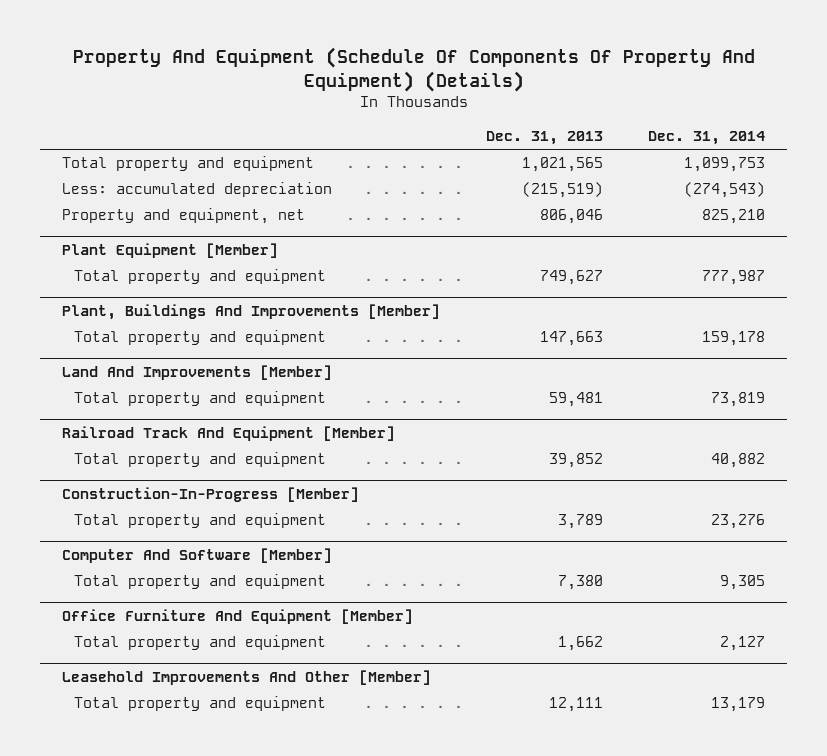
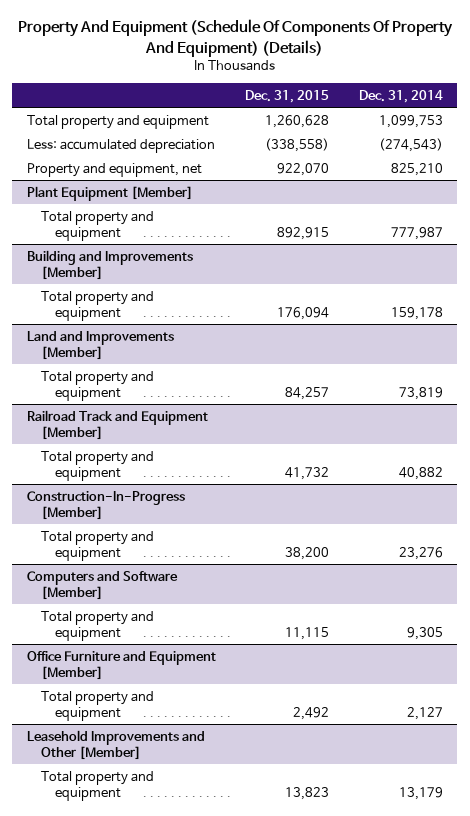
- | Dec. 31, 2013 | Dec. 31, 2014
+ | Dec. 31, 2015 | Dec. 31, 2014
- Plant, Buildings And Improvements [Member]
+ Building and Improvements [Member]
- Land And Improvements [Member]
+ Land and Improvements [Member]
- Railroad Track And Equipment [Member]
+ Railroad Track and Equipment [Member]
- Computer And Software [Member]
+ Computers and Software [Member]
- Office Furniture And Equipment [Member]
+ Office Furniture and Equipment [Member]
- Leasehold Improvements And Other [Member]
+ Leasehold Improvements and Other [Member]

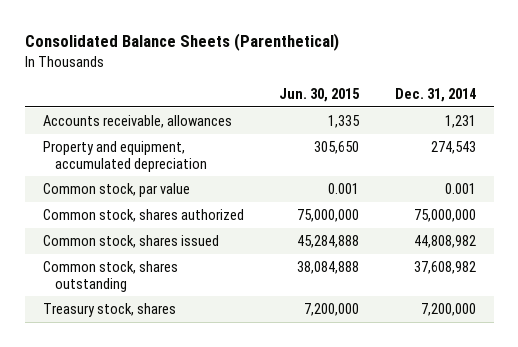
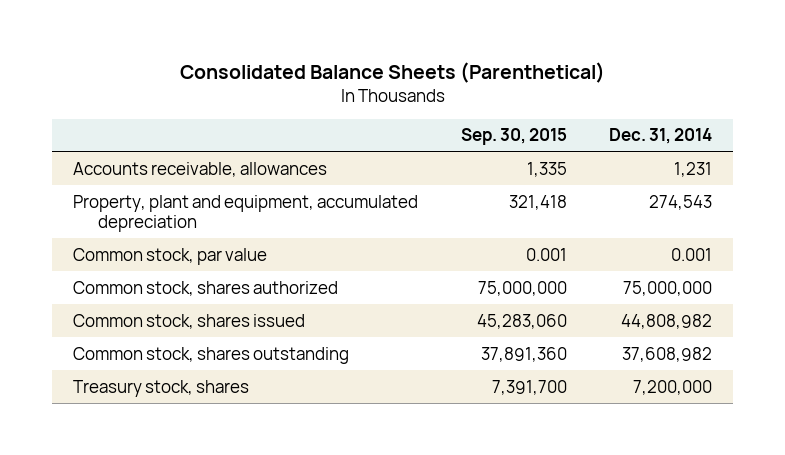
- | Jun. 30, 2015 | Dec. 31, 2014
+ | Sep. 30, 2015 | Dec. 31, 2014
- Property and equipment, accumulated depreciation | 305,650 | 274,543
+ Property, plant and equipment, accumulated depreciation | 321,418 | 274,543

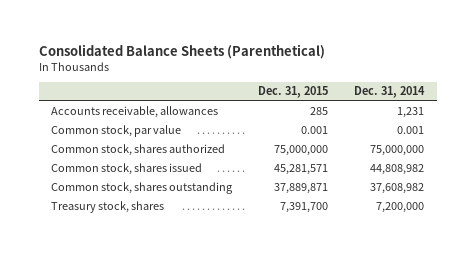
- | Sep. 30, 2015 | Dec. 31, 2014
+ | Dec. 31, 2015 | Dec. 31, 2014
- Property, plant and equipment, accumulated depreciation | 321,418 | 274,543

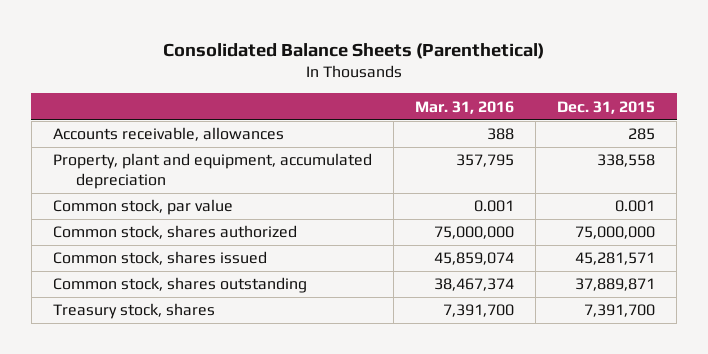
- | Dec. 31, 2015 | Dec. 31, 2014
+ | Mar. 31, 2016 | Dec. 31, 2015
+ Property, plant and equipment, accumulated depreciation | 357,795 | 338,558

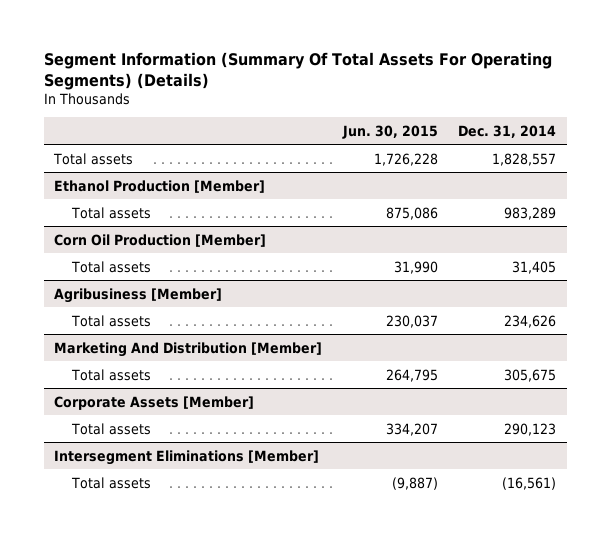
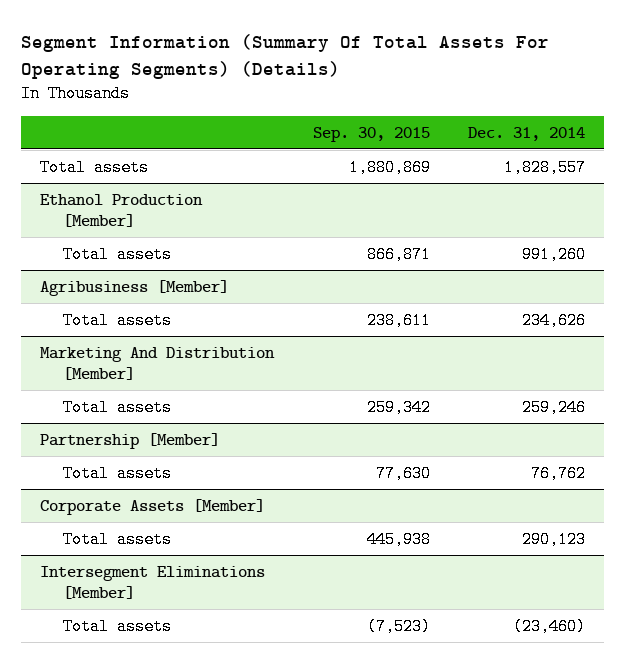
- | Jun. 30, 2015 | Dec. 31, 2014
+ | Sep. 30, 2015 | Dec. 31, 2014
@ Ethanol Production [Member]
- Total assets | 875,086 | 983,289
- Corn Oil Production [Member]
- Total assets | 31,990 | 31,405
@ Ethanol Production [Member]
+ Total assets | 866,871 | 991,260
@ Marketing And Distribution [Member]
- Total assets | 264,795 | 305,675
+ Total assets | 259,342 | 259,246
+ Partnership [Member]
+ Total assets | 77,630 | 76,762
@ Intersegment Eliminations [Member]
- Total assets | (9,887) | (16,561)
+ Total assets | (7,523) | (23,460)

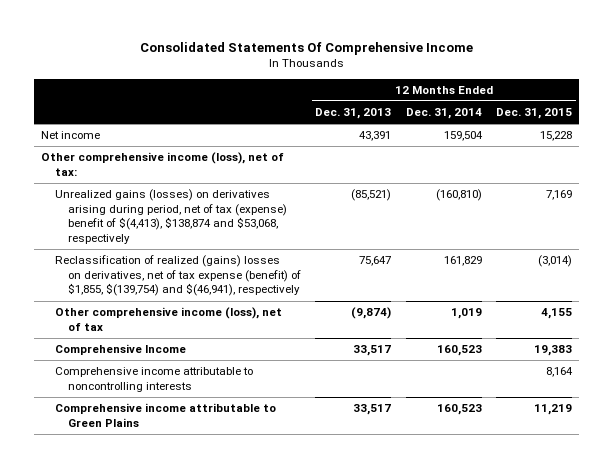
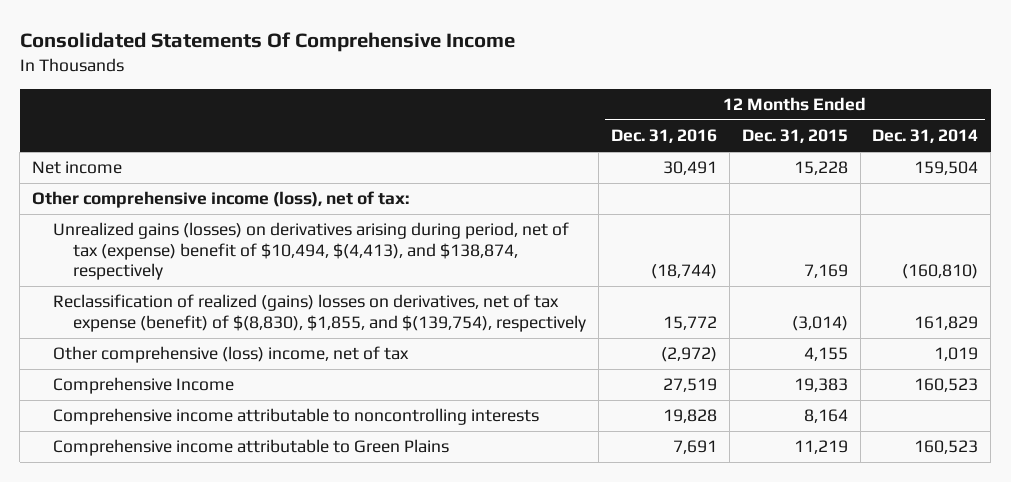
- | 12 Months Ended Dec. 31, 2013 | 12 Months Ended Dec. 31, 2014 | 12 Months Ended Dec. 31, 2015
+ | 12 Months Ended Dec. 31, 2016 | 12 Months Ended Dec. 31, 2015 | 12 Months Ended Dec. 31, 2014
- Unrealized gains (losses) on derivatives arising during period, net of tax (expense) benefit of $(4,413), $138,874 and $53,068, respectively | (85,521) | (160,810) | 7,169
- Reclassification of realized (gains) losses on derivatives, net of tax expense (benefit) of $1,855, $(139,754) and $(46,941), respectively | 75,647 | 161,829 | (3,014)
- Other comprehensive income (loss), net of tax | (9,874) | 1,019 | 4,155
+ Unrealized gains (losses) on derivatives arising during period, net of tax (expense) benefit of $10,494, $(4,413), and $138,874, respectively | (18,744) | 7,169 | (160,810)
+ Reclassification of realized (gains) losses on derivatives, net of tax expense (benefit) of $(8,830), $1,855, and $(139,754), respectively | 15,772 | (3,014) | 161,829
+ Other comprehensive (loss) income, net of tax | (2,972) | 4,155 | 1,019

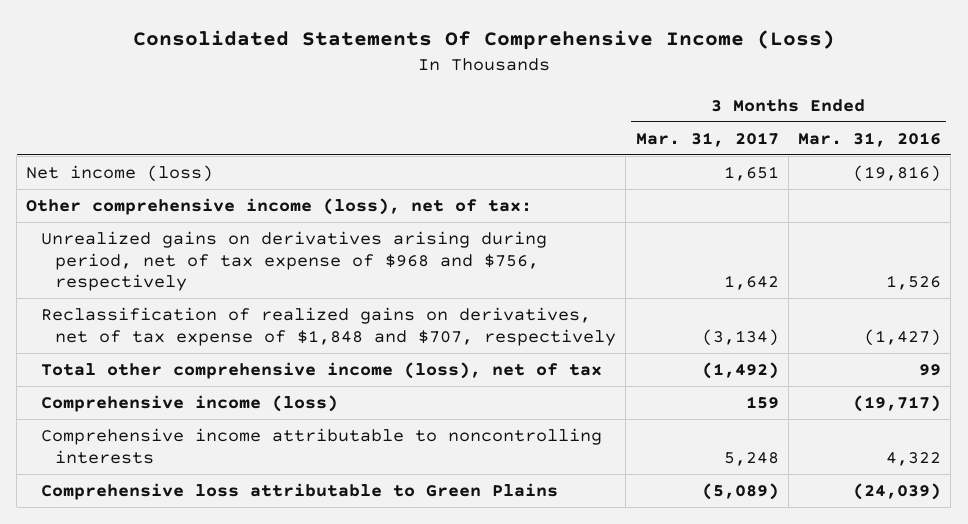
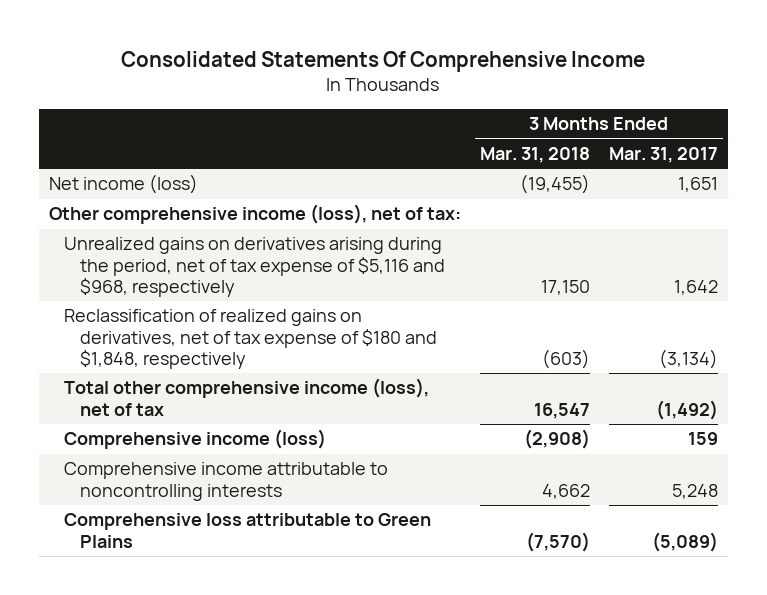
- Consolidated Statements Of Comprehensive Income (Loss)
+ Consolidated Statements Of Comprehensive Income
- | 3 Months Ended Mar. 31, 2017 | 3 Months Ended Mar. 31, 2016
+ | 3 Months Ended Mar. 31, 2018 | 3 Months Ended Mar. 31, 2017
- Unrealized gains on derivatives arising during period, net of tax expense of $968 and $756, respectively | 1,642 | 1,526
- Reclassification of realized gains on derivatives, net of tax expense of $1,848 and $707, respectively | (3,134) | (1,427)
+ Unrealized gains on derivatives arising during the period, net of tax expense of $5,116 and $968, respectively | 17,150 | 1,642
+ Reclassification of realized gains on derivatives, net of tax expense of $180 and $1,848, respectively | (603) | (3,134)

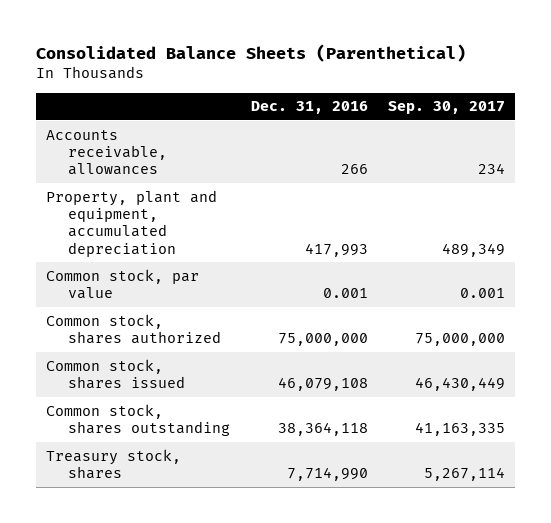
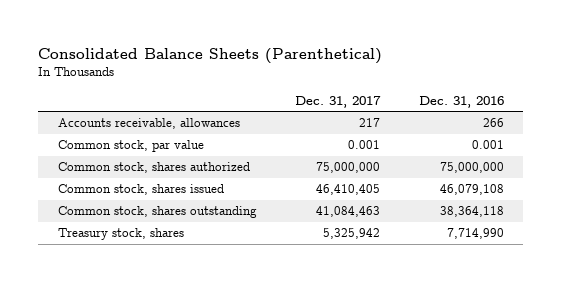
- | Dec. 31, 2016 | Sep. 30, 2017
+ | Dec. 31, 2017 | Dec. 31, 2016
- Property, plant and equipment, accumulated depreciation | 417,993 | 489,349

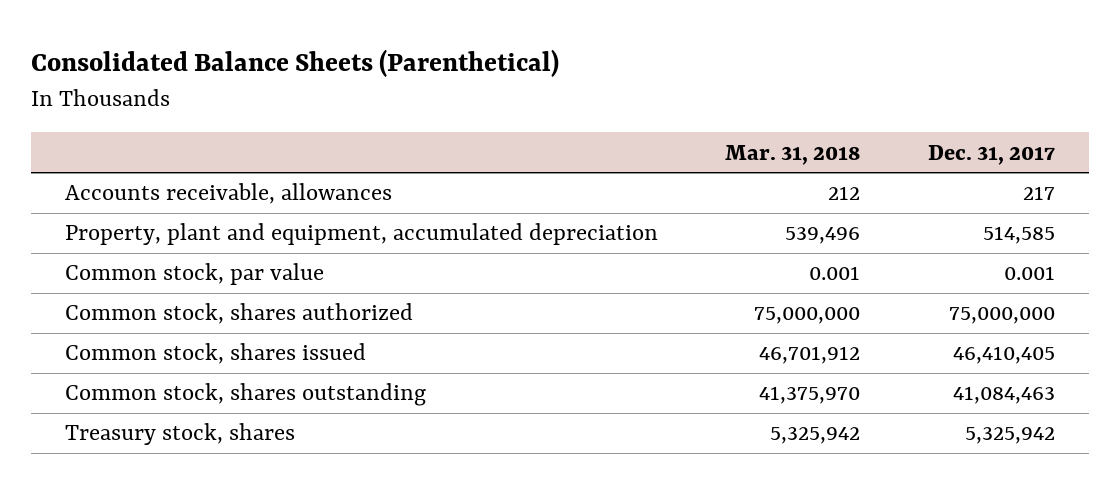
- | Dec. 31, 2017 | Dec. 31, 2016
+ | Mar. 31, 2018 | Dec. 31, 2017
+ Property, plant and equipment, accumulated depreciation | 539,496 | 514,585

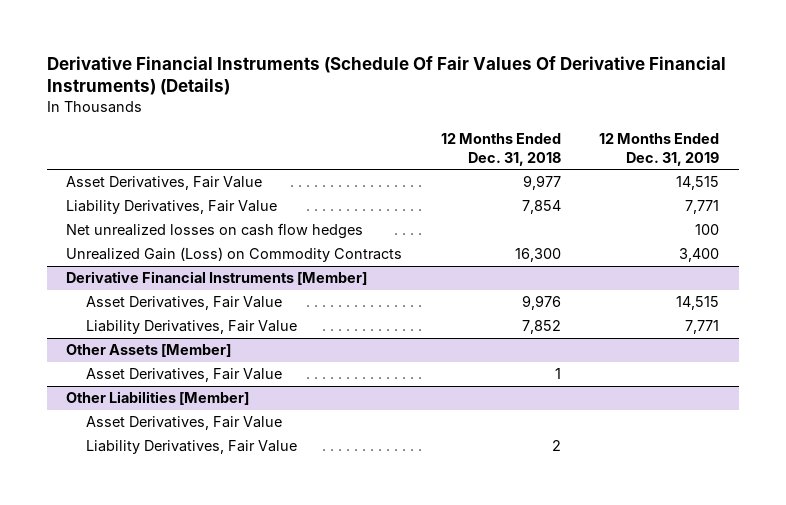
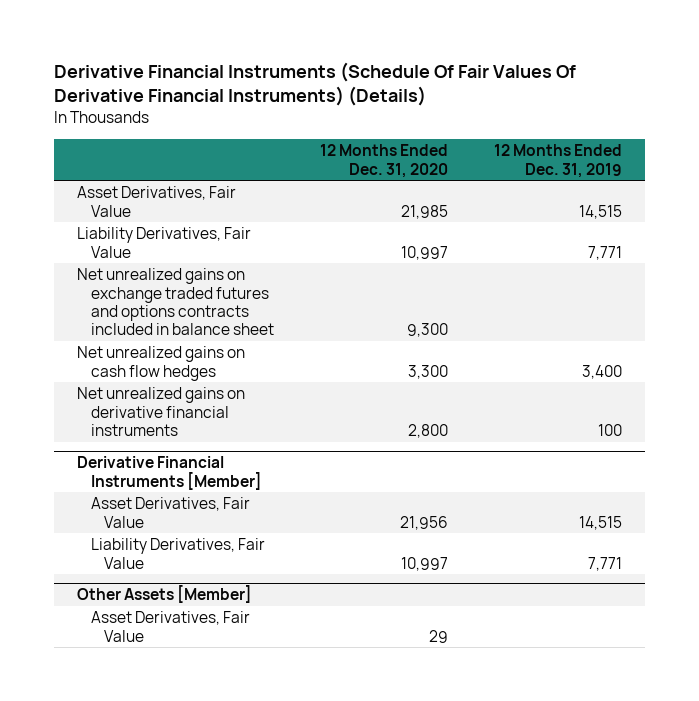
- | 12 Months Ended Dec. 31, 2018 | 12 Months Ended Dec. 31, 2019
+ | 12 Months Ended Dec. 31, 2020 | 12 Months Ended Dec. 31, 2019
- Net unrealized losses on cash flow hedges | | 100
- Unrealized Gain (Loss) on Commodity Contracts | 16,300 | 3,400
+ Net unrealized gains on exchange traded futures and options contracts included in balance sheet | 9,300 |
+ Net unrealized gains on cash flow hedges | 3,300 | 3,400
+ Net unrealized gains on derivative financial instruments | 2,800 | 100
- Other Liabilities [Member]
- Asset Derivatives, Fair Value
- Liability Derivatives, Fair Value | 2 |

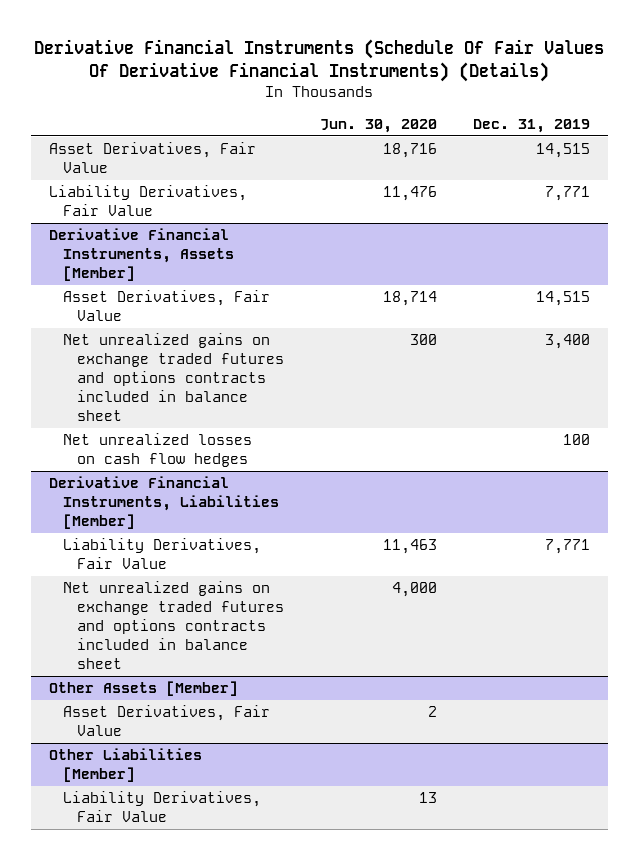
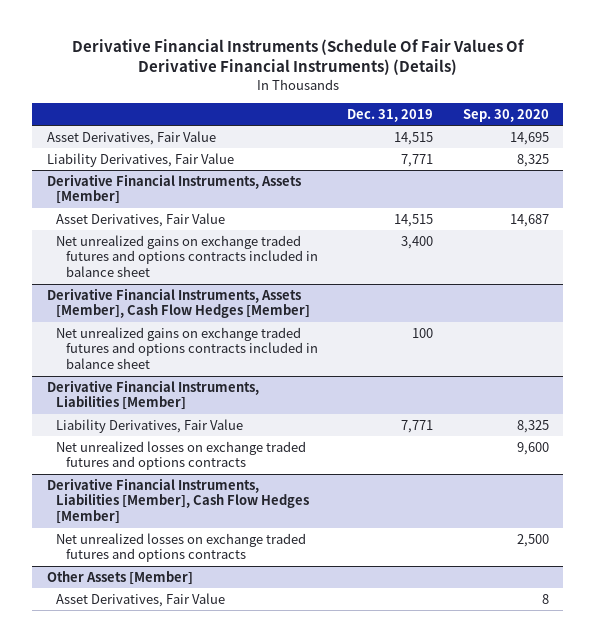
- | Jun. 30, 2020 | Dec. 31, 2019
+ | Dec. 31, 2019 | Sep. 30, 2020
@ Derivative Financial Instruments, Assets [Member]
- Net unrealized losses on cash flow hedges | | 100
+ Derivative Financial Instruments, Assets [Member], Cash Flow Hedges [Member]
+ Net unrealized gains on exchange traded futures and options contracts included in balance sheet | 100 |
@ Derivative Financial Instruments, Liabilities [Member]
- Net unrealized gains on exchange traded futures and options contracts included in balance sheet | 4,000 |
+ Net unrealized losses on exchange traded futures and options contracts | | 9,600
+ Derivative Financial Instruments, Liabilities [Member], Cash Flow Hedges [Member]
+ Net unrealized losses on exchange traded futures and options contracts | | 2,500
- Other Liabilities [Member]
- Liability Derivatives, Fair Value | 13 |

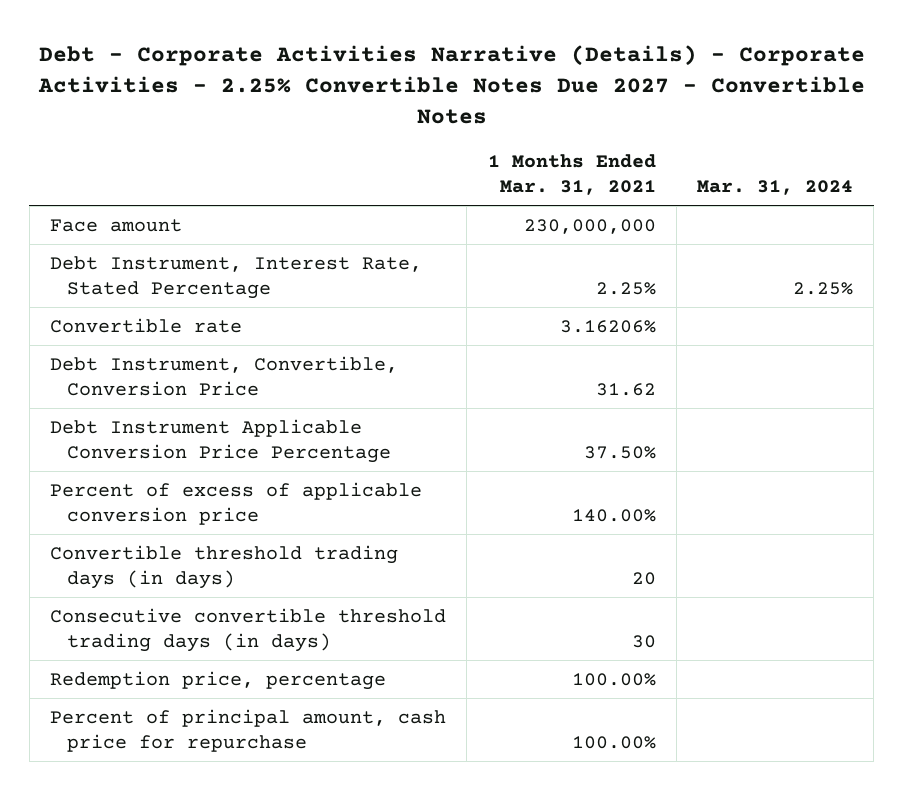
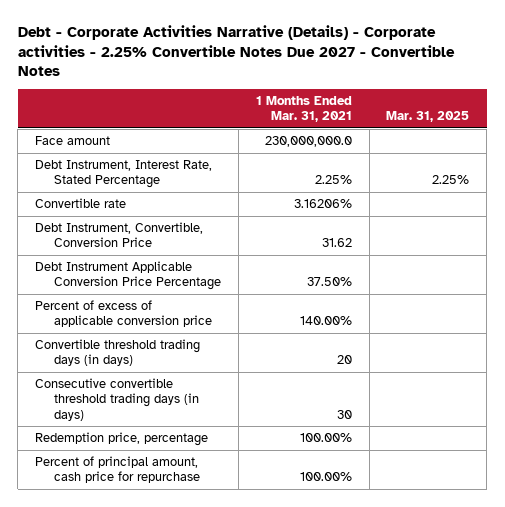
- Debt - Corporate Activities Narrative (Details) - Corporate Activities - 2.25% Convertible Notes Due 2027 - Convertible Notes
+ Debt - Corporate Activities Narrative (Details) - Corporate activities - 2.25% Convertible Notes Due 2027 - Convertible Notes
- | 1 Months Ended Mar. 31, 2021 | Mar. 31, 2024
+ | 1 Months Ended Mar. 31, 2021 | Mar. 31, 2025
- Face amount | 230,000,000 |
+ Face amount | 230,000,000.0 |

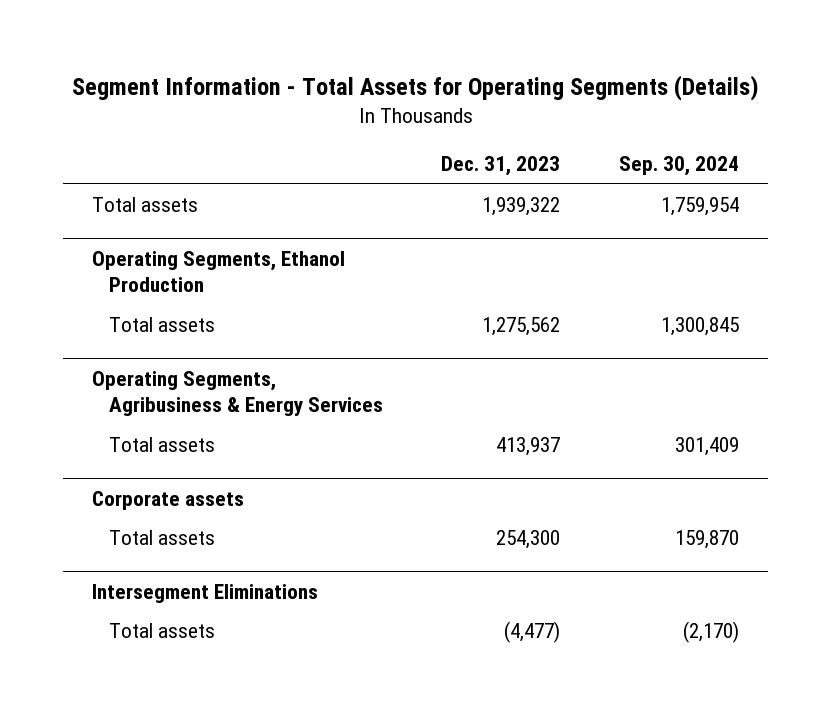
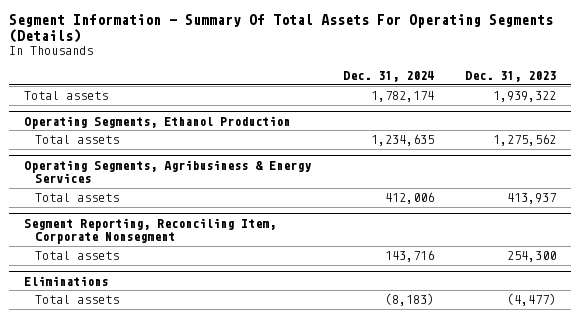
- Segment Information - Total Assets for Operating Segments (Details)
+ Segment Information - Summary Of Total Assets For Operating Segments (Details)
- | Dec. 31, 2023 | Sep. 30, 2024
+ | Dec. 31, 2024 | Dec. 31, 2023
- Corporate assets
+ Segment Reporting, Reconciling Item, Corporate Nonsegment
- Intersegment Eliminations
+ Eliminations

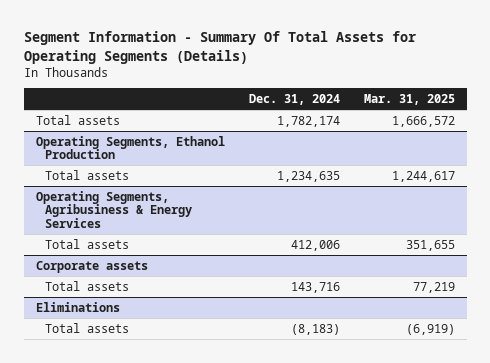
- Segment Information - Summary Of Total Assets For Operating Segments (Details)
+ Segment Information - Summary Of Total Assets for Operating Segments (Details)
- | Dec. 31, 2024 | Dec. 31, 2023
+ | Dec. 31, 2024 | Mar. 31, 2025
- Segment Reporting, Reconciling Item, Corporate Nonsegment
+ Corporate assets

